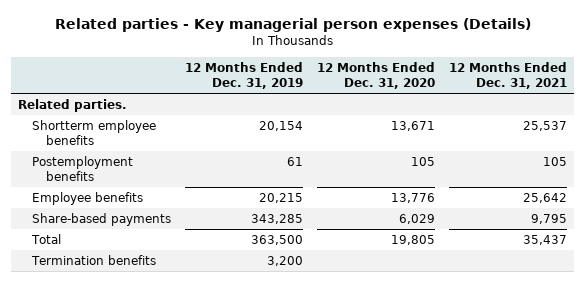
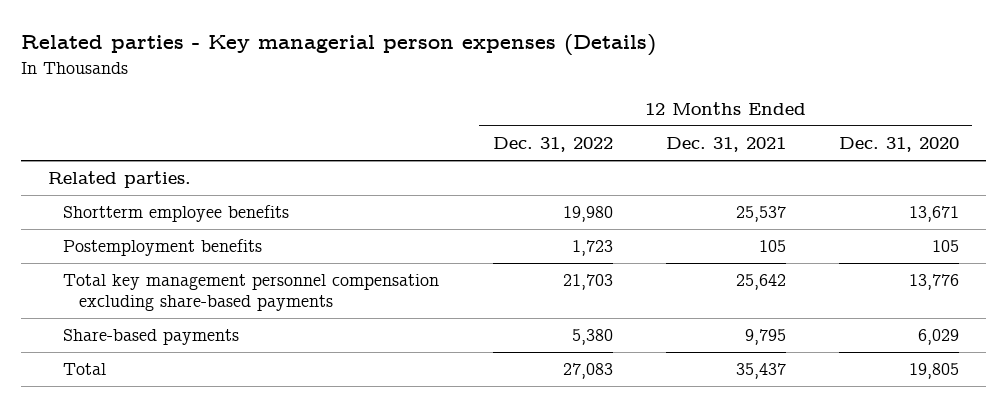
- | 12 Months Ended Dec. 31, 2019 | 12 Months Ended Dec. 31, 2020 | 12 Months Ended Dec. 31, 2021
+ | 12 Months Ended Dec. 31, 2022 | 12 Months Ended Dec. 31, 2021 | 12 Months Ended Dec. 31, 2020
- Employee benefits | 20,215 | 13,776 | 25,642
+ Total key management personnel compensation excluding share-based payments | 21,703 | 25,642 | 13,776
- Termination benefits | 3,200 | |

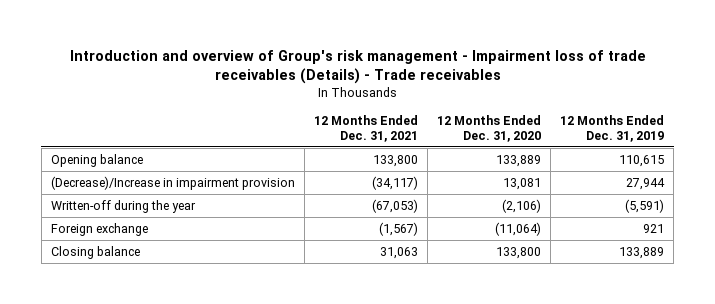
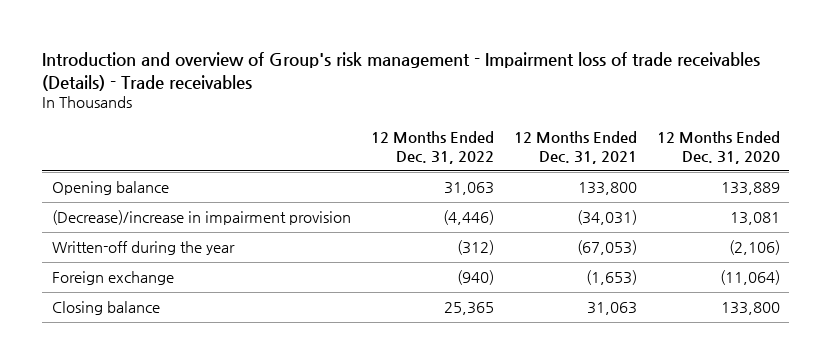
- | 12 Months Ended Dec. 31, 2021 | 12 Months Ended Dec. 31, 2020 | 12 Months Ended Dec. 31, 2019
+ | 12 Months Ended Dec. 31, 2022 | 12 Months Ended Dec. 31, 2021 | 12 Months Ended Dec. 31, 2020
- (Decrease)/Increase in impairment provision | (34,117) | 13,081 | 27,944
+ (Decrease)/increase in impairment provision | (4,446) | (34,031) | 13,081
- Foreign exchange | (1,567) | (11,064) | 921
+ Foreign exchange | (940) | (1,653) | (11,064)

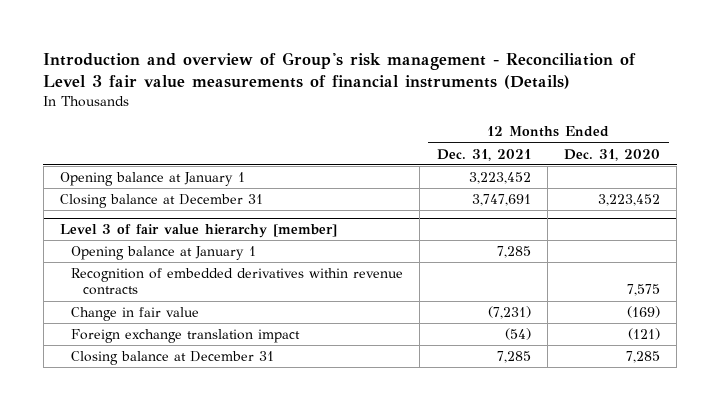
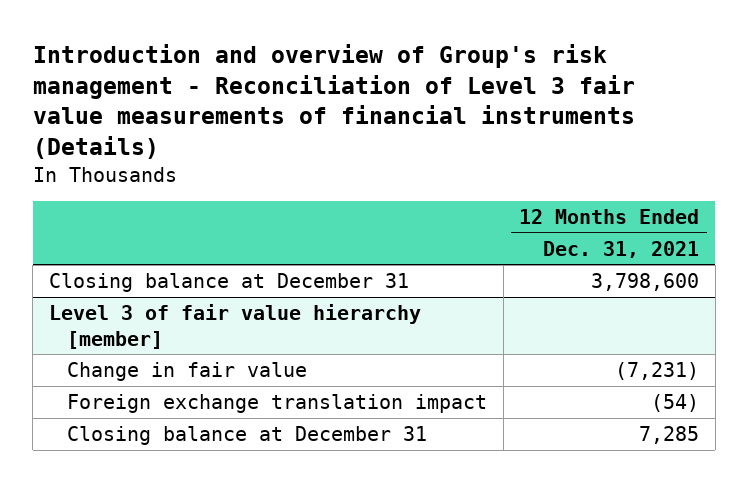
- | 12 Months Ended Dec. 31, 2021 | 12 Months Ended Dec. 31, 2020
+ | 12 Months Ended Dec. 31, 2021
- Opening balance at January 1 | 3,223,452 |
- Closing balance at December 31 | 3,747,691 | 3,223,452
+ Closing balance at December 31 | 3,798,600
@ Level 3 of fair value hierarchy [member]
- Opening balance at January 1 | 7,285 |
- Recognition of embedded derivatives within revenue contracts | | 7,575

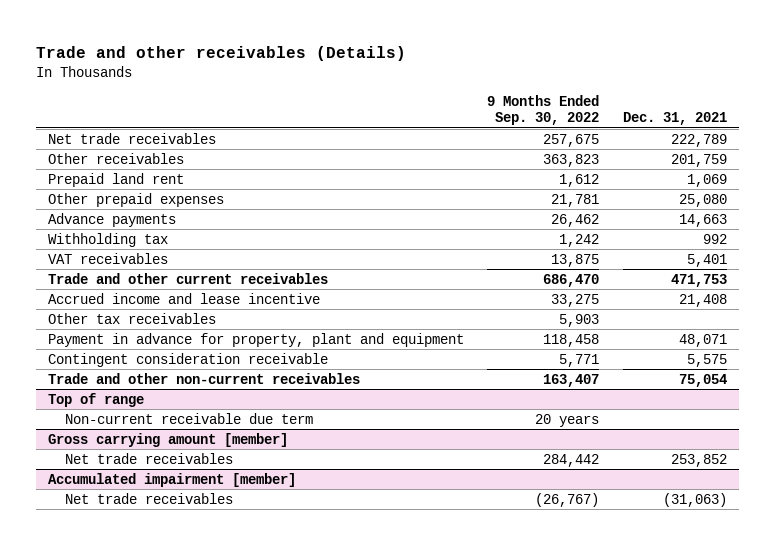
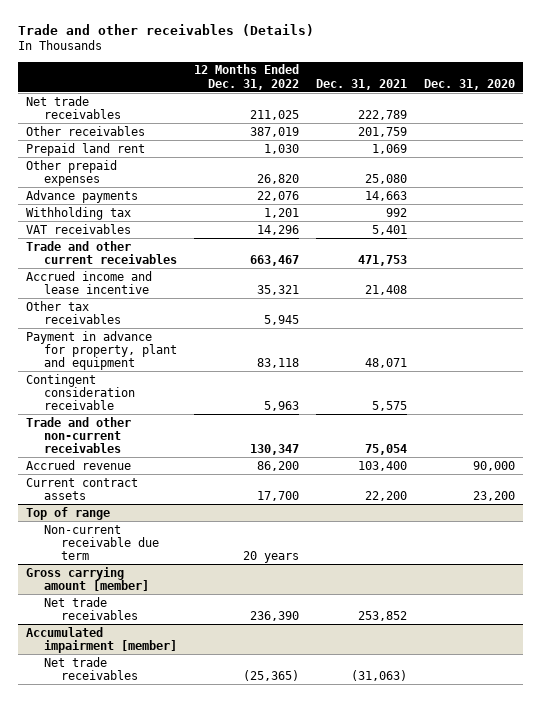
- | 9 Months Ended Sep. 30, 2022 | Dec. 31, 2021
+ | 12 Months Ended Dec. 31, 2022 | Dec. 31, 2021 | Dec. 31, 2020
+ Accrued revenue | 86,200 | 103,400 | 90,000
+ Current contract assets | 17,700 | 22,200 | 23,200

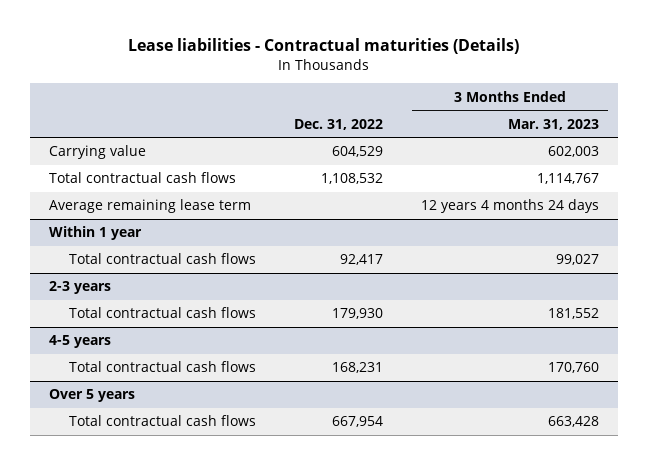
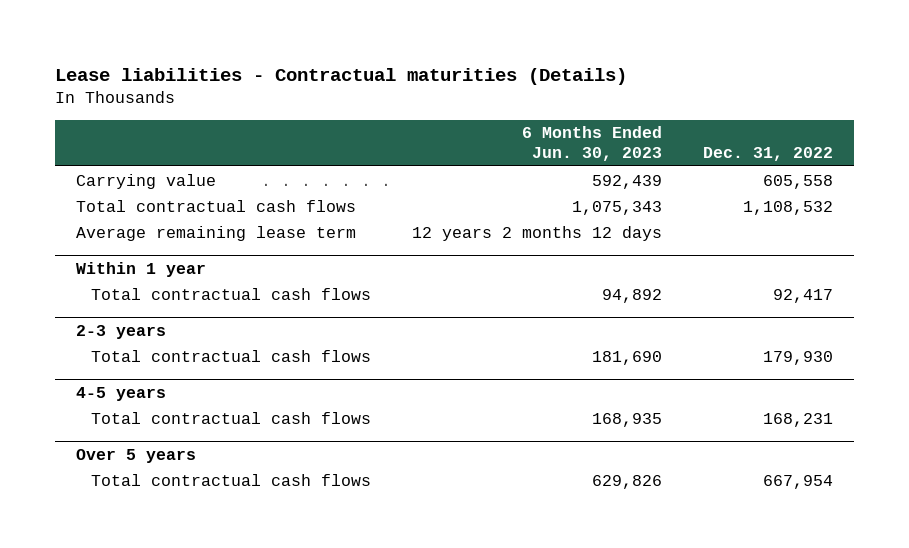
- | Dec. 31, 2022 | 3 Months Ended Mar. 31, 2023
+ | 6 Months Ended Jun. 30, 2023 | Dec. 31, 2022
- Carrying value | 604,529 | 602,003
+ Carrying value | 592,439 | 605,558

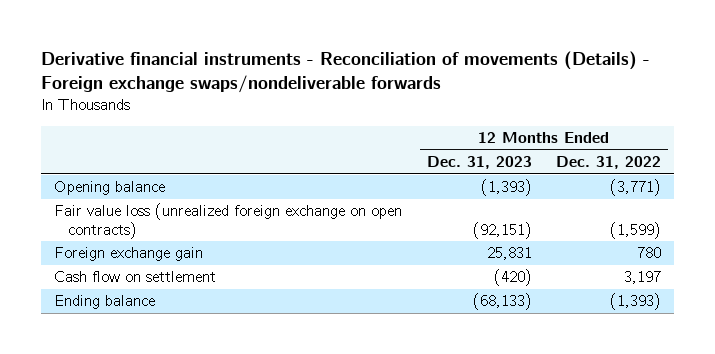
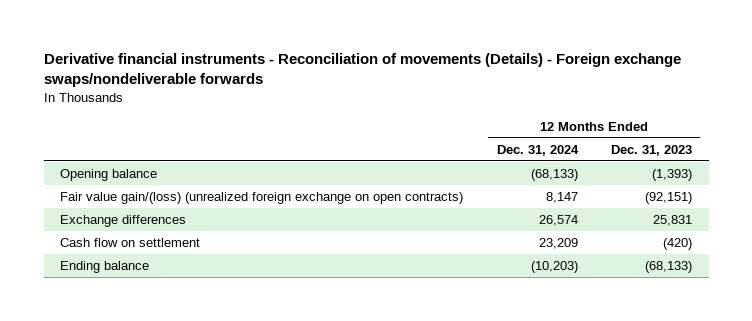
- | 12 Months Ended Dec. 31, 2023 | 12 Months Ended Dec. 31, 2022
+ | 12 Months Ended Dec. 31, 2024 | 12 Months Ended Dec. 31, 2023
- Fair value loss (unrealized foreign exchange on open contracts) | (92,151) | (1,599)
- Foreign exchange gain | 25,831 | 780
+ Fair value gain/(loss) (unrealized foreign exchange on open contracts) | 8,147 | (92,151)
+ Exchange differences | 26,574 | 25,831

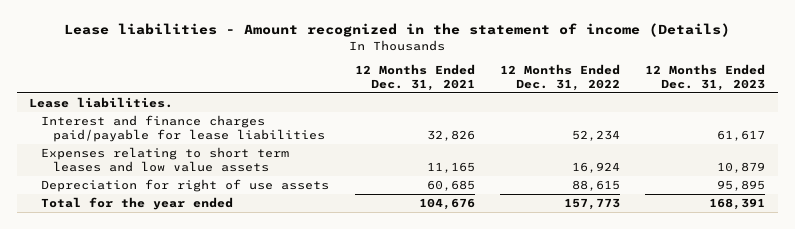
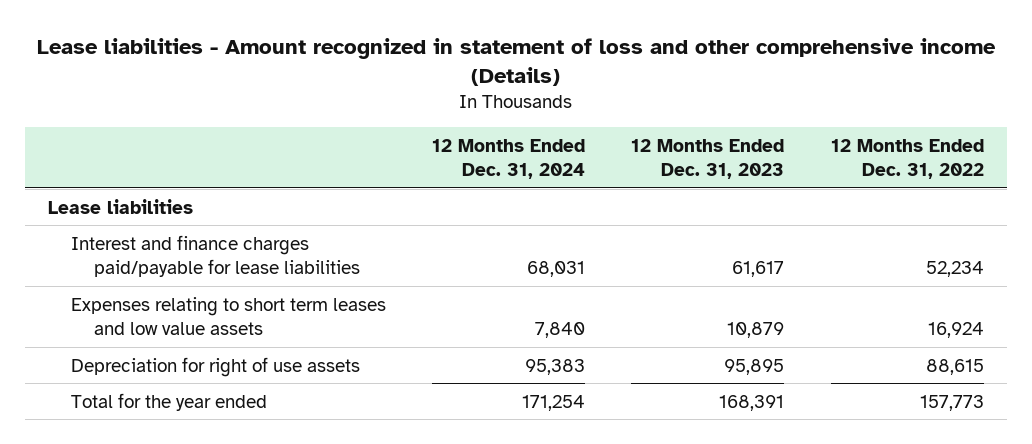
- Lease liabilities - Amount recognized in the statement of income (Details)
+ Lease liabilities - Amount recognized in statement of loss and other comprehensive income (Details)
- | 12 Months Ended Dec. 31, 2021 | 12 Months Ended Dec. 31, 2022 | 12 Months Ended Dec. 31, 2023
+ | 12 Months Ended Dec. 31, 2024 | 12 Months Ended Dec. 31, 2023 | 12 Months Ended Dec. 31, 2022
- Lease liabilities.
+ Lease liabilities

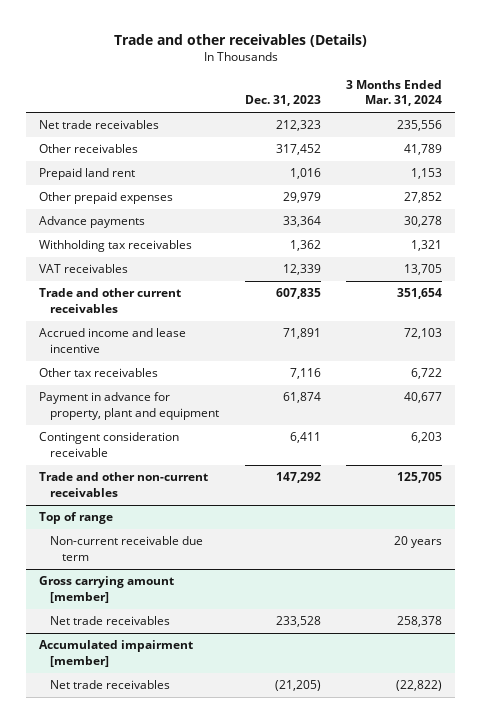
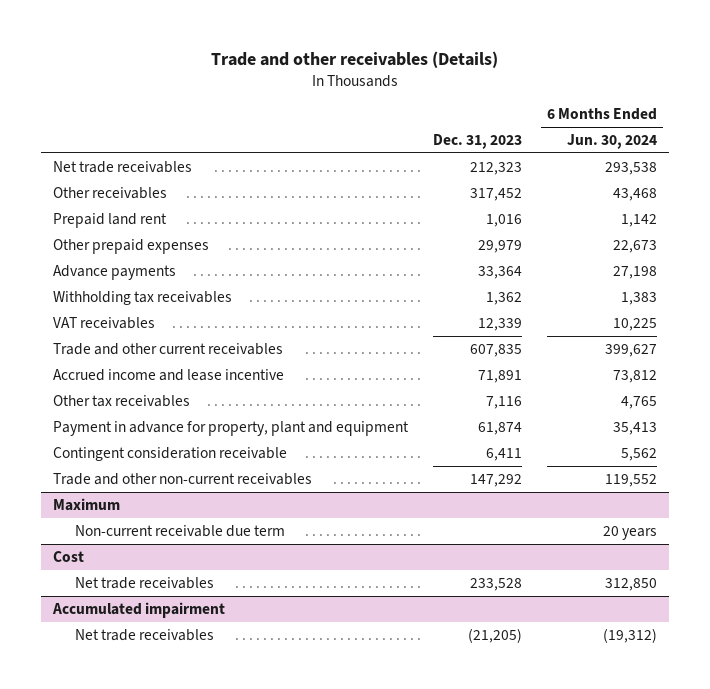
- | Dec. 31, 2023 | 3 Months Ended Mar. 31, 2024
+ | Dec. 31, 2023 | 6 Months Ended Jun. 30, 2024
- Top of range
+ Maximum
- Gross carrying amount [member]
+ Cost
- Accumulated impairment [member]
+ Accumulated impairment

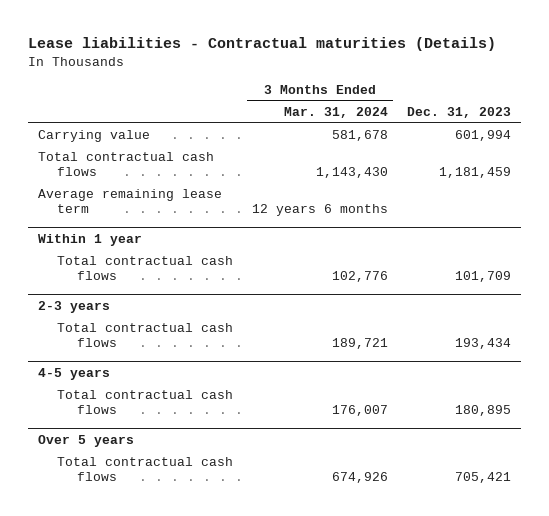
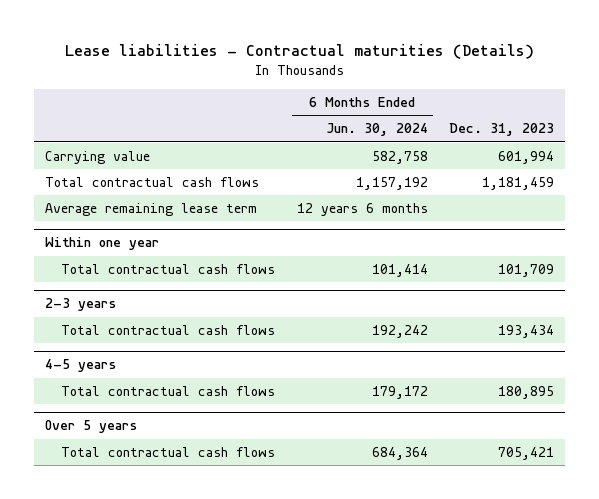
- | 3 Months Ended Mar. 31, 2024 | Dec. 31, 2023
+ | 6 Months Ended Jun. 30, 2024 | Dec. 31, 2023
- Within 1 year
+ Within one year

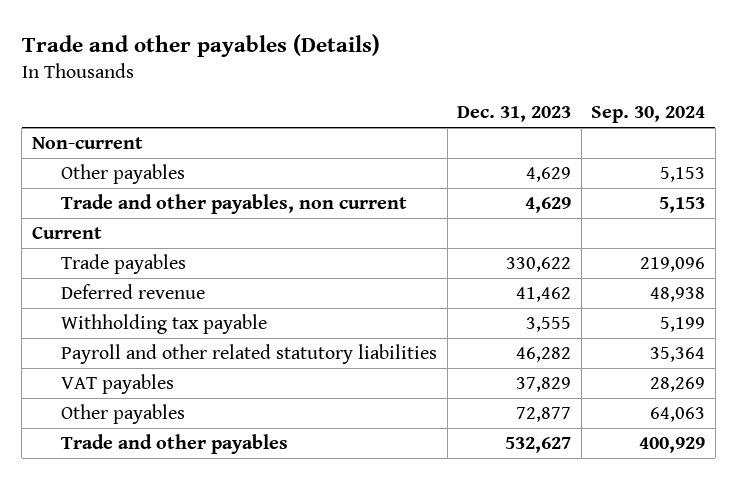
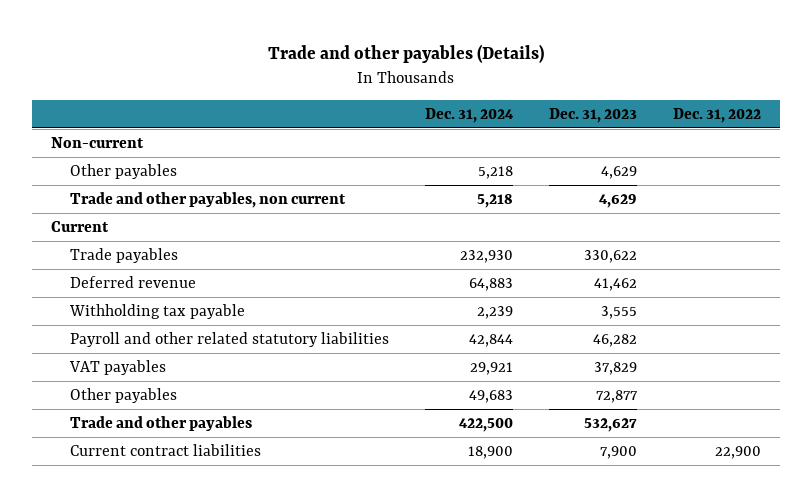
- | Dec. 31, 2023 | Sep. 30, 2024
+ | Dec. 31, 2024 | Dec. 31, 2023 | Dec. 31, 2022
+ Current contract liabilities | 18,900 | 7,900 | 22,900

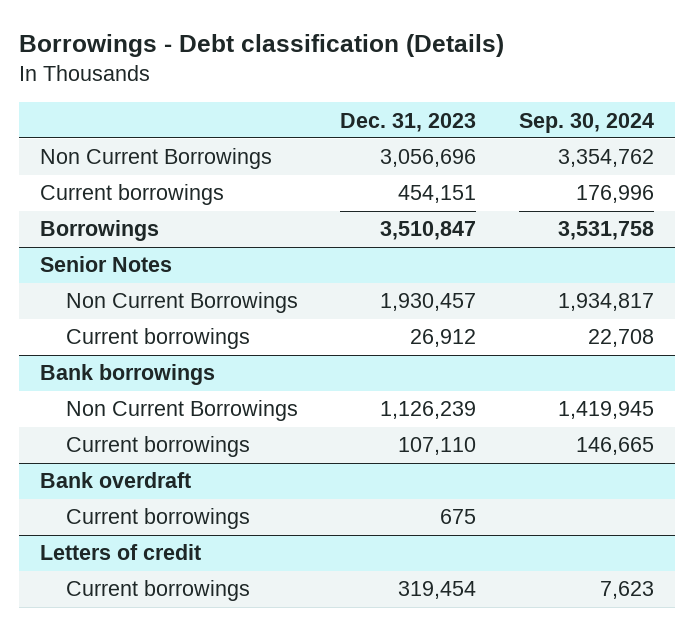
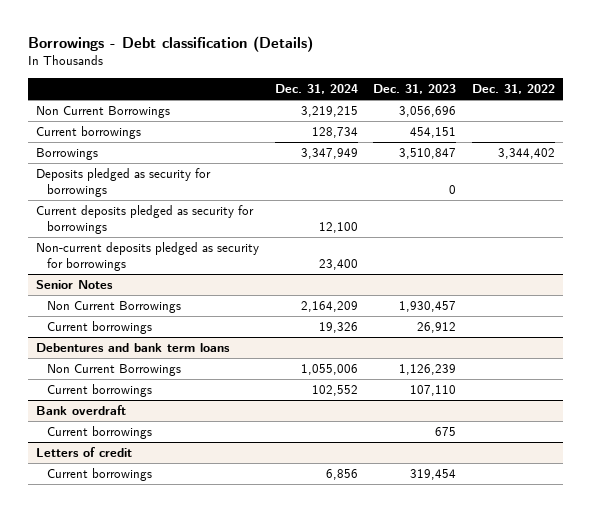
- | Dec. 31, 2023 | Sep. 30, 2024
+ | Dec. 31, 2024 | Dec. 31, 2023 | Dec. 31, 2022
+ Deposits pledged as security for borrowings | | 0 |
+ Current deposits pledged as security for borrowings | 12,100 | |
+ Non-current deposits pledged as security for borrowings | 23,400 | |
- Bank borrowings
+ Debentures and bank term loans

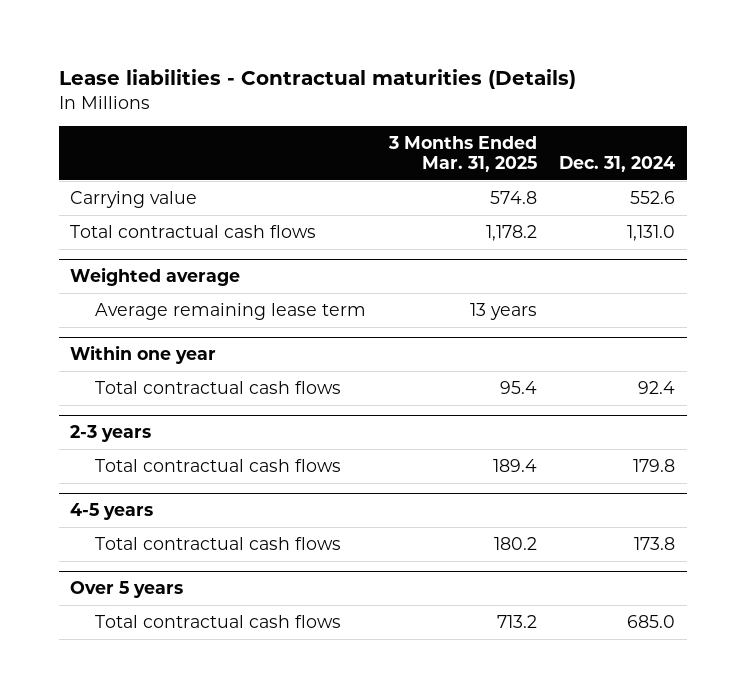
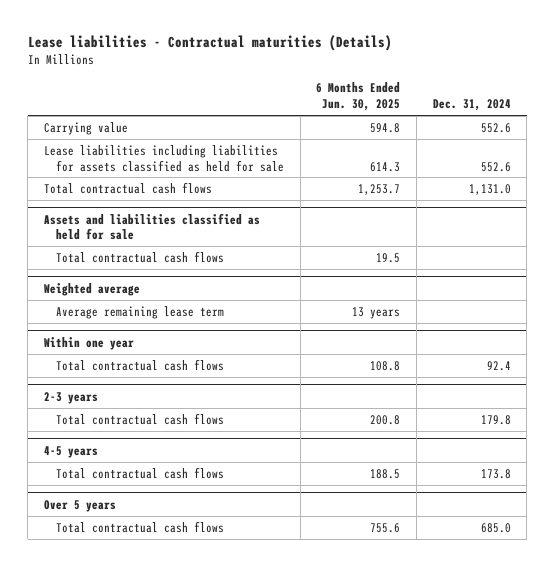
- | 3 Months Ended Mar. 31, 2025 | Dec. 31, 2024
+ | 6 Months Ended Jun. 30, 2025 | Dec. 31, 2024
+ Lease liabilities including liabilities for assets classified as held for sale | 614.3 | 552.6
+ Assets and liabilities classified as held for sale
+ Total contractual cash flows | 19.5 |

